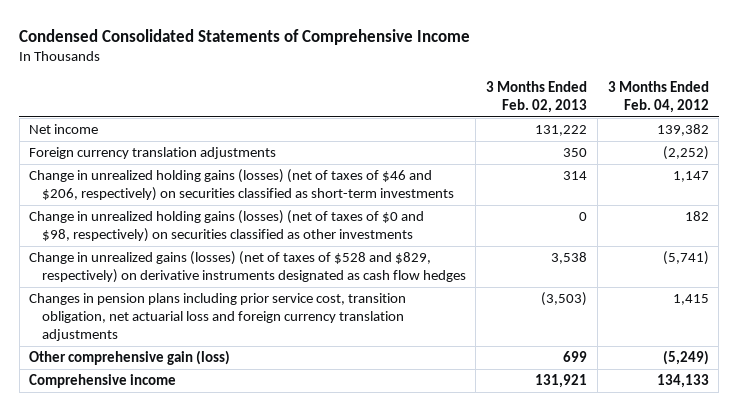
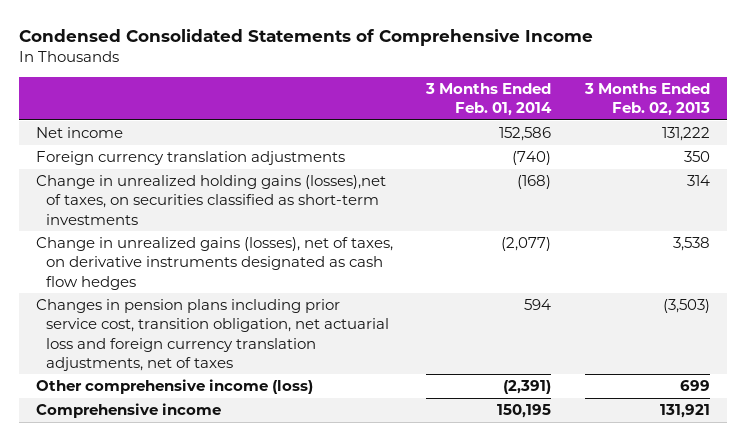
- | 3 Months Ended Feb. 02, 2013 | 3 Months Ended Feb. 04, 2012
+ | 3 Months Ended Feb. 01, 2014 | 3 Months Ended Feb. 02, 2013
- Change in unrealized holding gains (losses) (net of taxes of $46 and $206, respectively) on securities classified as short-term investments | 314 | 1,147
- Change in unrealized holding gains (losses) (net of taxes of $0 and $98, respectively) on securities classified as other investments | 0 | 182
- Change in unrealized gains (losses) (net of taxes of $528 and $829, respectively) on derivative instruments designated as cash flow hedges | 3,538 | (5,741)
- Changes in pension plans including prior service cost, transition obligation, net actuarial loss and foreign currency translation adjustments | (3,503) | 1,415
- Other comprehensive gain (loss) | 699 | (5,249)
+ Change in unrealized holding gains (losses),net of taxes, on securities classified as short-term investments | (168) | 314
+ Change in unrealized gains (losses), net of taxes, on derivative instruments designated as cash flow hedges | (2,077) | 3,538
+ Changes in pension plans including prior service cost, transition obligation, net actuarial loss and foreign currency translation adjustments, net of taxes | 594 | (3,503)
+ Other comprehensive income (loss) | (2,391) | 699

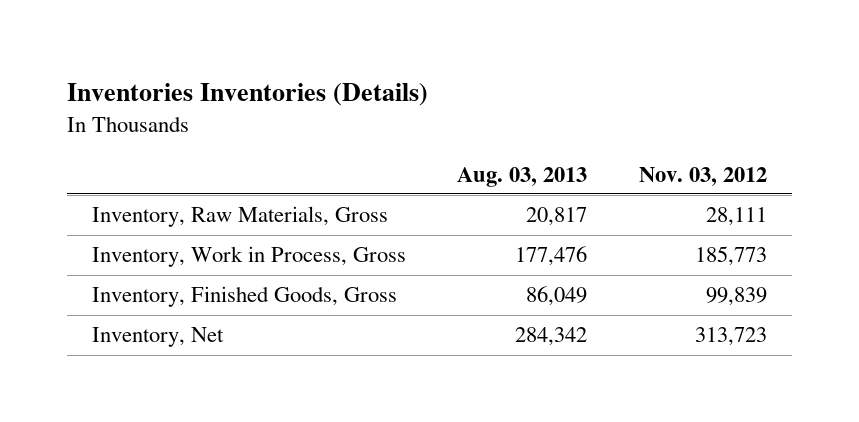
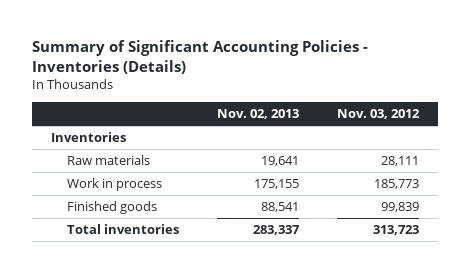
- Inventories Inventories (Details)
+ Summary of Significant Accounting Policies - Inventories (Details)
- | Aug. 03, 2013 | Nov. 03, 2012
+ | Nov. 02, 2013 | Nov. 03, 2012
- Inventory, Raw Materials, Gross | 20,817 | 28,111
- Inventory, Work in Process, Gross | 177,476 | 185,773
- Inventory, Finished Goods, Gross | 86,049 | 99,839
- Inventory, Net | 284,342 | 313,723
+ Inventories
+ Raw materials | 19,641 | 28,111
+ Work in process | 175,155 | 185,773
+ Finished goods | 88,541 | 99,839
+ Total inventories | 283,337 | 313,723

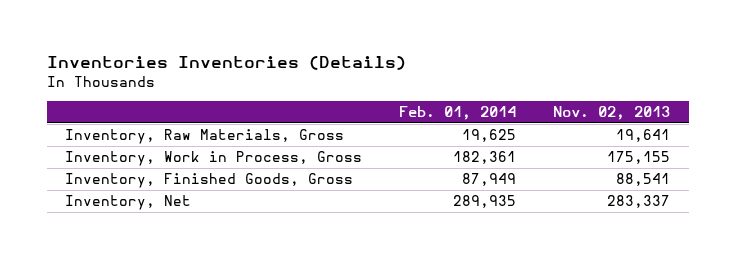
- Summary of Significant Accounting Policies - Inventories (Details)
+ Inventories Inventories (Details)
- | Nov. 02, 2013 | Nov. 03, 2012
+ | Feb. 01, 2014 | Nov. 02, 2013
- Inventories
- Raw materials | 19,641 | 28,111
- Work in process | 175,155 | 185,773
- Finished goods | 88,541 | 99,839
- Total inventories | 283,337 | 313,723
+ Inventory, Raw Materials, Gross | 19,625 | 19,641
+ Inventory, Work in Process, Gross | 182,361 | 175,155
+ Inventory, Finished Goods, Gross | 87,949 | 88,541
+ Inventory, Net | 289,935 | 283,337

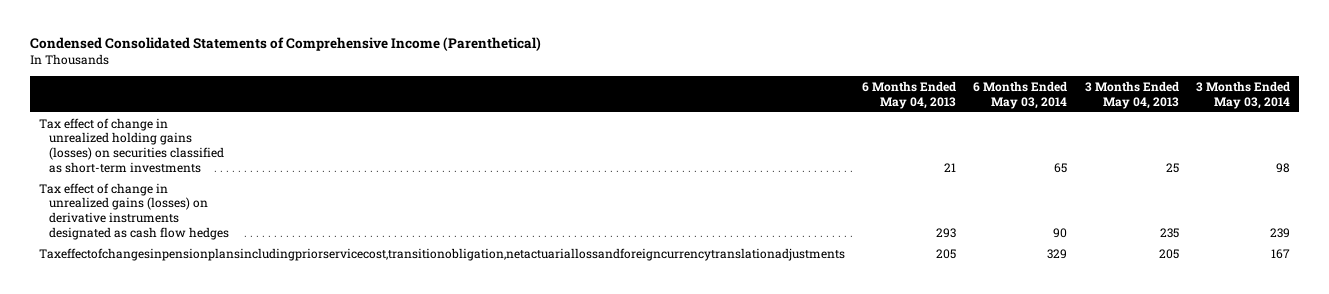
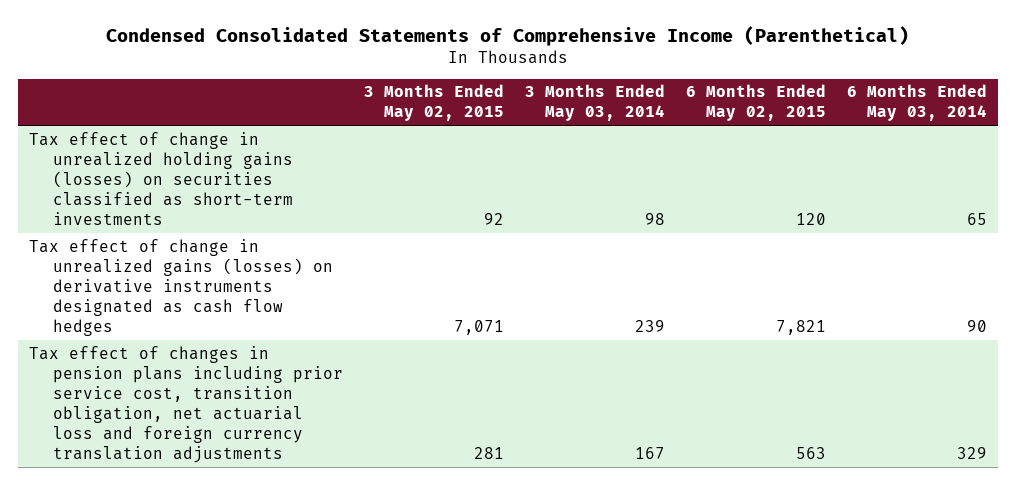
- | 6 Months Ended May 04, 2013 | 6 Months Ended May 03, 2014 | 3 Months Ended May 04, 2013 | 3 Months Ended May 03, 2014
+ | 3 Months Ended May 02, 2015 | 3 Months Ended May 03, 2014 | 6 Months Ended May 02, 2015 | 6 Months Ended May 03, 2014
- Taxeffectofchangesinpensionplansincludingpriorservicecost,transitionobligation,netactuariallossandforeigncurrencytranslationadjustments | 205 | 329 | 205 | 167
+ Tax effect of changes in pension plans including prior service cost, transition obligation, net actuarial loss and foreign currency translation adjustments | 281 | 167 | 563 | 329

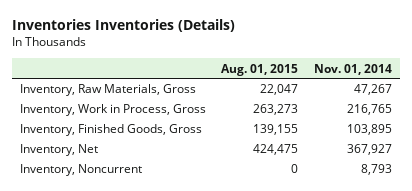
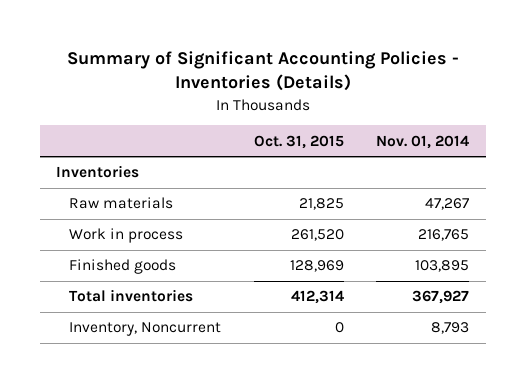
- Inventories Inventories (Details)
+ Summary of Significant Accounting Policies - Inventories (Details)
- | Aug. 01, 2015 | Nov. 01, 2014
+ | Oct. 31, 2015 | Nov. 01, 2014
- Inventory, Raw Materials, Gross | 22,047 | 47,267
- Inventory, Work in Process, Gross | 263,273 | 216,765
- Inventory, Finished Goods, Gross | 139,155 | 103,895
- Inventory, Net | 424,475 | 367,927
+ Inventories
+ Raw materials | 21,825 | 47,267
+ Work in process | 261,520 | 216,765
+ Finished goods | 128,969 | 103,895
+ Total inventories | 412,314 | 367,927

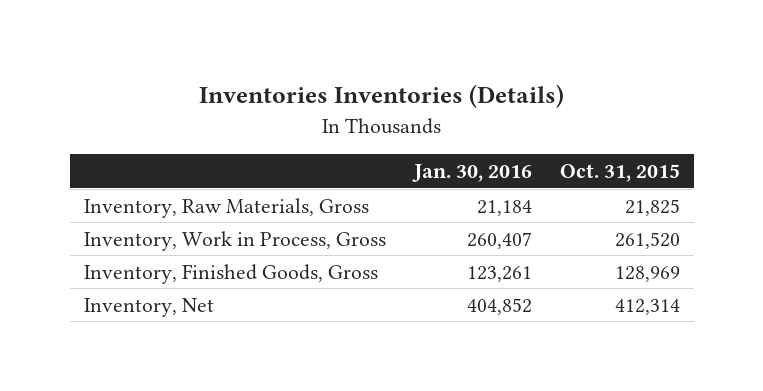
- Summary of Significant Accounting Policies - Inventories (Details)
+ Inventories Inventories (Details)
- | Oct. 31, 2015 | Nov. 01, 2014
+ | Jan. 30, 2016 | Oct. 31, 2015
- Inventories
- Raw materials | 21,825 | 47,267
- Work in process | 261,520 | 216,765
- Finished goods | 128,969 | 103,895
- Total inventories | 412,314 | 367,927
- Inventory, Noncurrent | 0 | 8,793
+ Inventory, Raw Materials, Gross | 21,184 | 21,825
+ Inventory, Work in Process, Gross | 260,407 | 261,520
+ Inventory, Finished Goods, Gross | 123,261 | 128,969
+ Inventory, Net | 404,852 | 412,314

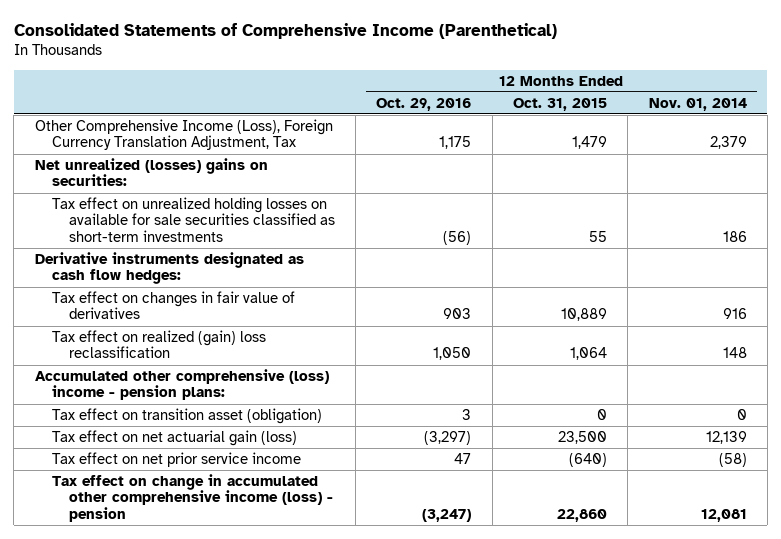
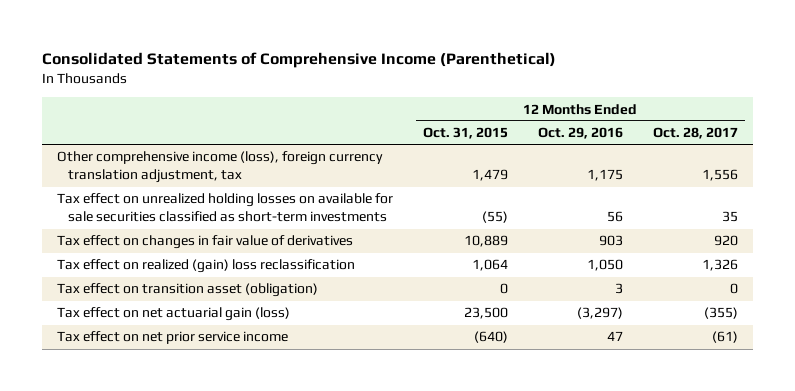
- | 12 Months Ended Oct. 29, 2016 | 12 Months Ended Oct. 31, 2015 | 12 Months Ended Nov. 01, 2014
+ | 12 Months Ended Oct. 31, 2015 | 12 Months Ended Oct. 29, 2016 | 12 Months Ended Oct. 28, 2017
- Other Comprehensive Income (Loss), Foreign Currency Translation Adjustment, Tax | 1,175 | 1,479 | 2,379
- Net unrealized (losses) gains on securities:
- Tax effect on unrealized holding losses on available for sale securities classified as short-term investments | (56) | 55 | 186
- Derivative instruments designated as cash flow hedges:
+ Other comprehensive income (loss), foreign currency translation adjustment, tax | 1,479 | 1,175 | 1,556
+ Tax effect on unrealized holding losses on available for sale securities classified as short-term investments | (55) | 56 | 35
- Accumulated other comprehensive (loss) income - pension plans:
- Tax effect on change in accumulated other comprehensive income (loss) - pension | (3,247) | 22,860 | 12,081

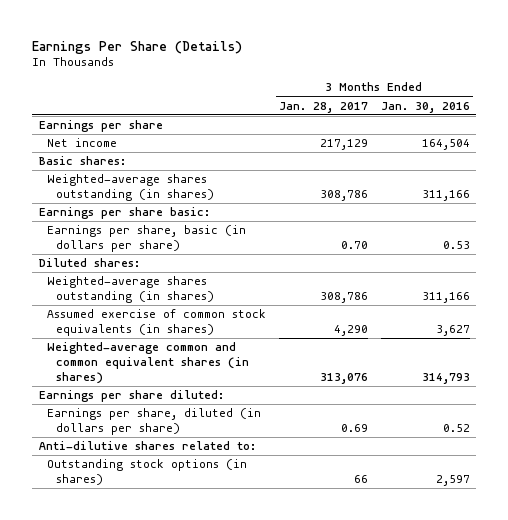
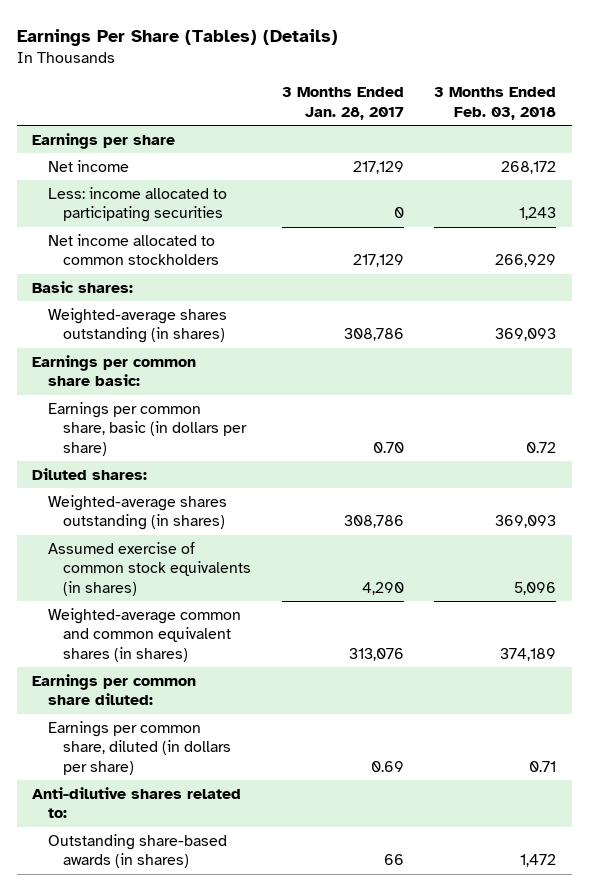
- Earnings Per Share (Details)
+ Earnings Per Share (Tables) (Details)
- | 3 Months Ended Jan. 28, 2017 | 3 Months Ended Jan. 30, 2016
+ | 3 Months Ended Jan. 28, 2017 | 3 Months Ended Feb. 03, 2018
+ Less: income allocated to participating securities | 0 | 1,243
+ Net income allocated to common stockholders | 217,129 | 266,929
- Earnings per share basic:
- Earnings per share, basic (in dollars per share) | 0.70 | 0.53
+ Earnings per common share basic:
+ Earnings per common share, basic (in dollars per share) | 0.70 | 0.72
- Earnings per share diluted:
- Earnings per share, diluted (in dollars per share) | 0.69 | 0.52
+ Earnings per common share diluted:
+ Earnings per common share, diluted (in dollars per share) | 0.69 | 0.71
- Outstanding stock options (in shares) | 66 | 2,597
+ Outstanding share-based awards (in shares) | 66 | 1,472

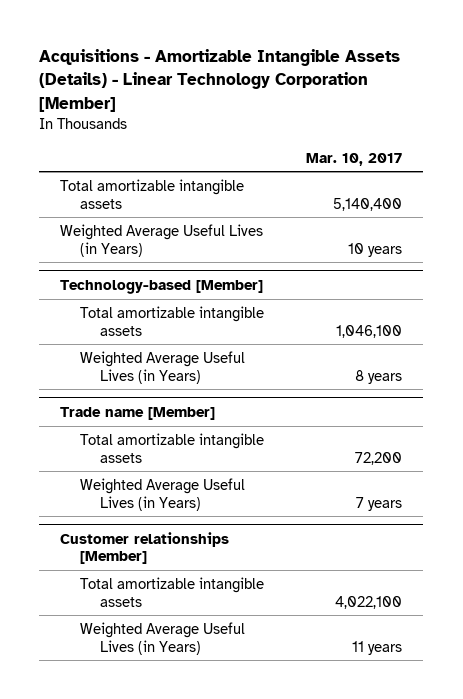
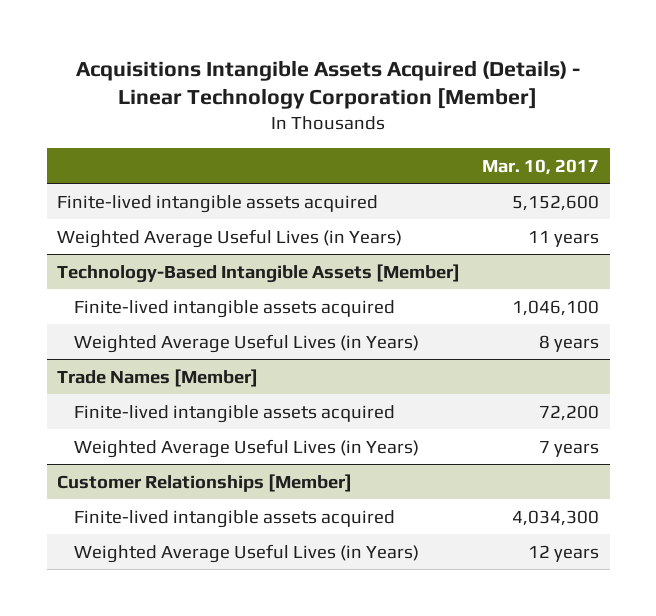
- Acquisitions - Amortizable Intangible Assets (Details) - Linear Technology Corporation [Member]
+ Acquisitions Intangible Assets Acquired (Details) - Linear Technology Corporation [Member]
- Total amortizable intangible assets | 5,140,400
- Weighted Average Useful Lives (in Years) | 10 years
- Technology-based [Member]
- Total amortizable intangible assets | 1,046,100
+ Finite-lived intangible assets acquired | 5,152,600
+ Weighted Average Useful Lives (in Years) | 11 years
+ Technology-Based Intangible Assets [Member]
+ Finite-lived intangible assets acquired | 1,046,100
- Trade name [Member]
- Total amortizable intangible assets | 72,200
+ Trade Names [Member]
+ Finite-lived intangible assets acquired | 72,200
- Customer relationships [Member]
- Total amortizable intangible assets | 4,022,100
- Weighted Average Useful Lives (in Years) | 11 years
+ Customer Relationships [Member]
+ Finite-lived intangible assets acquired | 4,034,300
+ Weighted Average Useful Lives (in Years) | 12 years

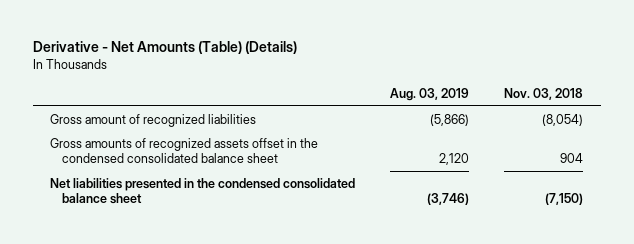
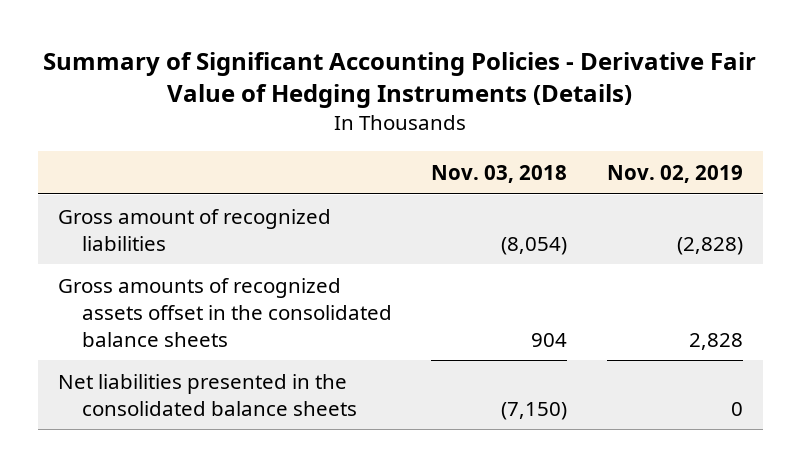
- Derivative - Net Amounts (Table) (Details)
+ Summary of Significant Accounting Policies - Derivative Fair Value of Hedging Instruments (Details)
- | Aug. 03, 2019 | Nov. 03, 2018
+ | Nov. 03, 2018 | Nov. 02, 2019
- Gross amounts of recognized assets offset in the condensed consolidated balance sheet | 2,120 | 904
- Net liabilities presented in the condensed consolidated balance sheet | (3,746) | (7,150)
+ Gross amounts of recognized assets offset in the consolidated balance sheets | 904 | 2,828
+ Net liabilities presented in the consolidated balance sheets | (7,150) | 0

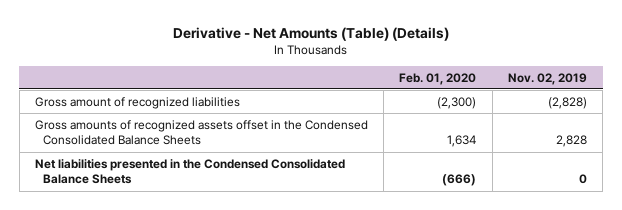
- Summary of Significant Accounting Policies - Derivative Fair Value of Hedging Instruments (Details)
+ Derivative - Net Amounts (Table) (Details)
- | Nov. 03, 2018 | Nov. 02, 2019
+ | Feb. 01, 2020 | Nov. 02, 2019
- Gross amounts of recognized assets offset in the consolidated balance sheets | 904 | 2,828
- Net liabilities presented in the consolidated balance sheets | (7,150) | 0
+ Gross amounts of recognized assets offset in the Condensed Consolidated Balance Sheets | 1,634 | 2,828
+ Net liabilities presented in the Condensed Consolidated Balance Sheets | (666) | 0

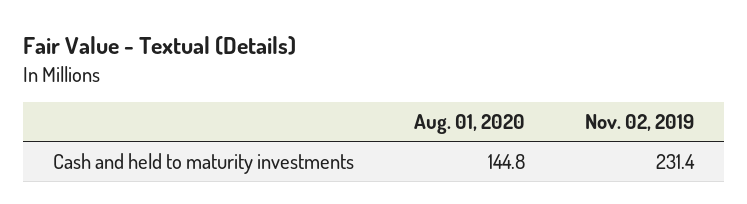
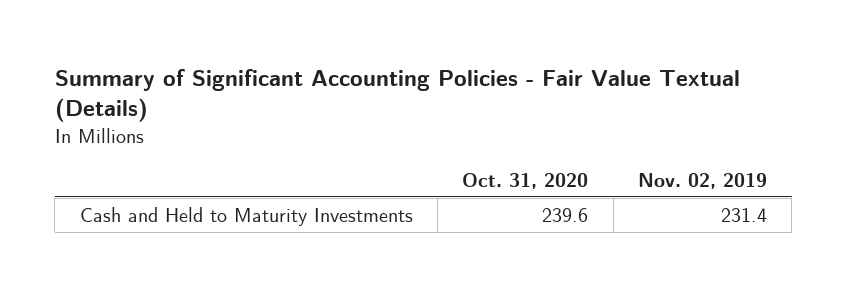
- Fair Value - Textual (Details)
+ Summary of Significant Accounting Policies - Fair Value Textual (Details)
- | Aug. 01, 2020 | Nov. 02, 2019
+ | Oct. 31, 2020 | Nov. 02, 2019
- Cash and held to maturity investments | 144.8 | 231.4
+ Cash and Held to Maturity Investments | 239.6 | 231.4

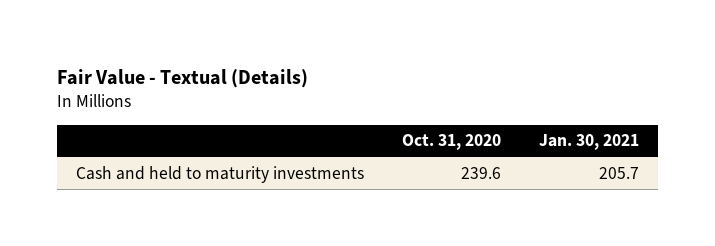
- Summary of Significant Accounting Policies - Fair Value Textual (Details)
+ Fair Value - Textual (Details)
- | Oct. 31, 2020 | Nov. 02, 2019
+ | Oct. 31, 2020 | Jan. 30, 2021
- Cash and Held to Maturity Investments | 239.6 | 231.4
+ Cash and held to maturity investments | 239.6 | 205.7

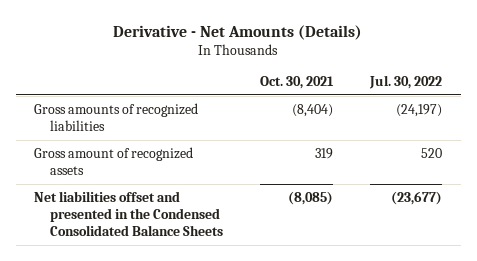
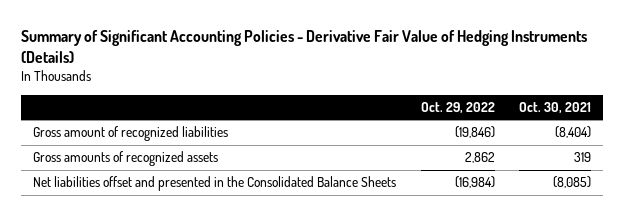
- Derivative - Net Amounts (Details)
+ Summary of Significant Accounting Policies - Derivative Fair Value of Hedging Instruments (Details)
- | Oct. 30, 2021 | Jul. 30, 2022
+ | Oct. 29, 2022 | Oct. 30, 2021
- Gross amounts of recognized liabilities | (8,404) | (24,197)
- Gross amount of recognized assets | 319 | 520
- Net liabilities offset and presented in the Condensed Consolidated Balance Sheets | (8,085) | (23,677)
+ Gross amount of recognized liabilities | (19,846) | (8,404)
+ Gross amounts of recognized assets | 2,862 | 319
+ Net liabilities offset and presented in the Consolidated Balance Sheets | (16,984) | (8,085)

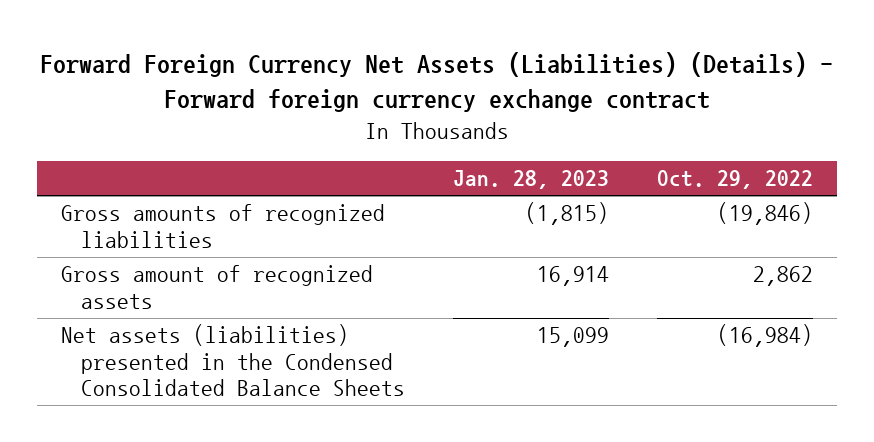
- Summary of Significant Accounting Policies - Derivative Fair Value of Hedging Instruments (Details)
+ Forward Foreign Currency Net Assets (Liabilities) (Details) - Forward foreign currency exchange contract
- | Oct. 29, 2022 | Oct. 30, 2021
+ | Jan. 28, 2023 | Oct. 29, 2022
- Gross amount of recognized liabilities | (19,846) | (8,404)
- Gross amounts of recognized assets | 2,862 | 319
- Net liabilities offset and presented in the Consolidated Balance Sheets | (16,984) | (8,085)
+ Gross amounts of recognized liabilities | (1,815) | (19,846)
+ Gross amount of recognized assets | 16,914 | 2,862
+ Net assets (liabilities) presented in the Condensed Consolidated Balance Sheets | 15,099 | (16,984)

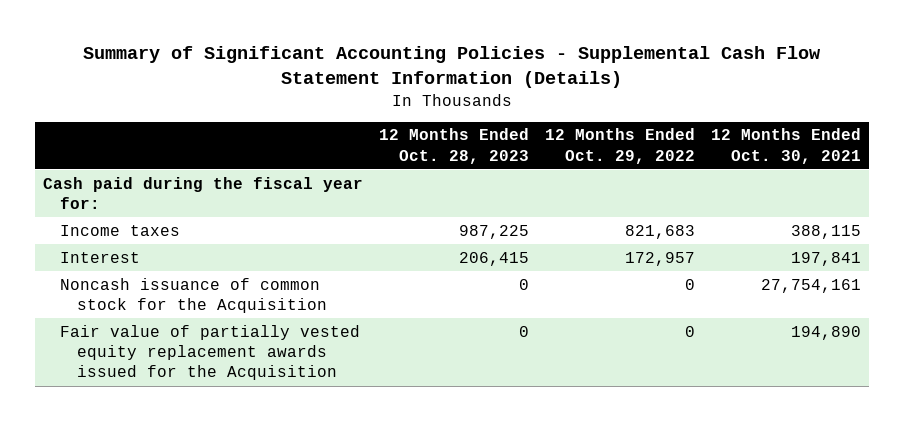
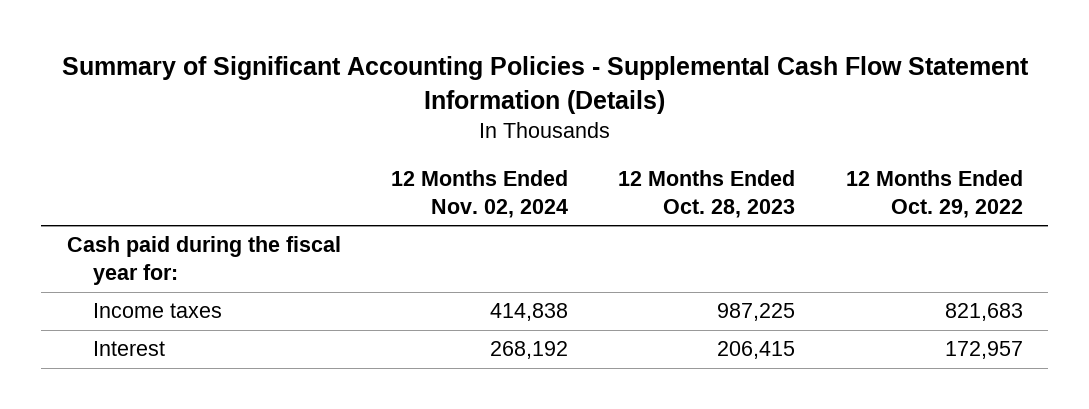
- | 12 Months Ended Oct. 28, 2023 | 12 Months Ended Oct. 29, 2022 | 12 Months Ended Oct. 30, 2021
+ | 12 Months Ended Nov. 02, 2024 | 12 Months Ended Oct. 28, 2023 | 12 Months Ended Oct. 29, 2022
- Noncash issuance of common stock for the Acquisition | 0 | 0 | 27,754,161
- Fair value of partially vested equity replacement awards issued for the Acquisition | 0 | 0 | 194,890

